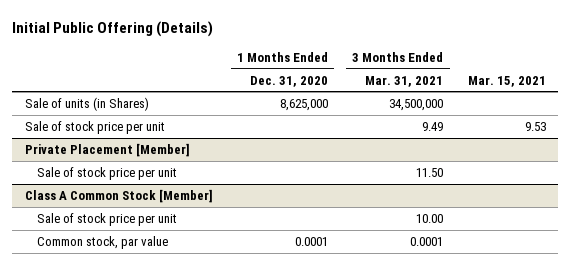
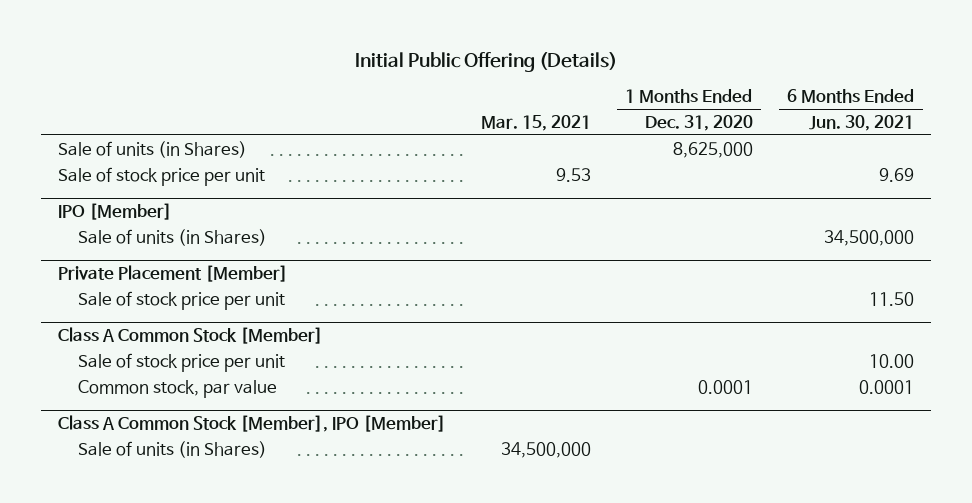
- | 1 Months Ended Dec. 31, 2020 | 3 Months Ended Mar. 31, 2021 | Mar. 15, 2021
+ | Mar. 15, 2021 | 1 Months Ended Dec. 31, 2020 | 6 Months Ended Jun. 30, 2021
+ IPO [Member]
+ Sale of units (in Shares) | | | 34,500,000
+ Class A Common Stock [Member], IPO [Member]
+ Sale of units (in Shares) | 34,500,000 | |

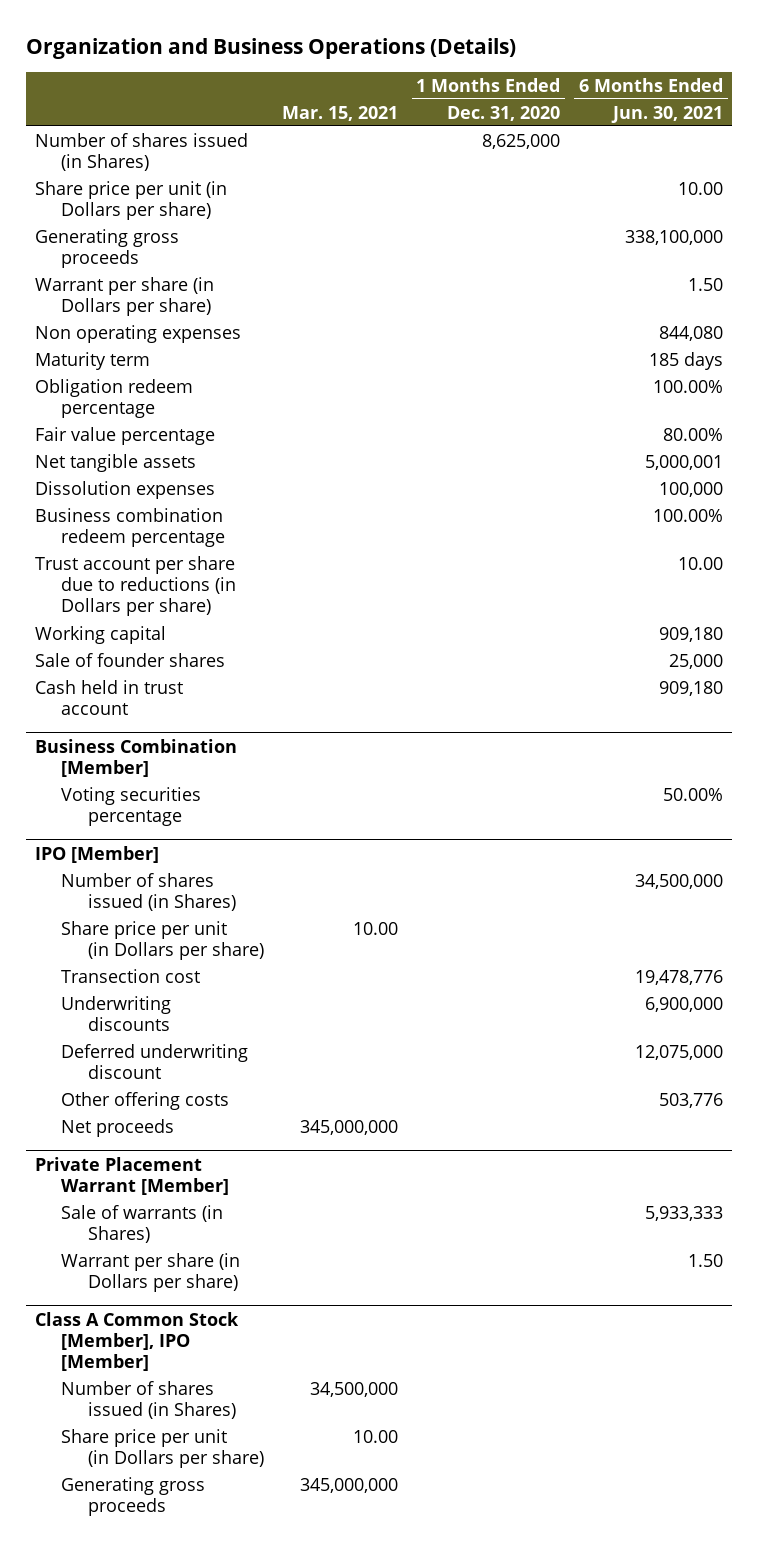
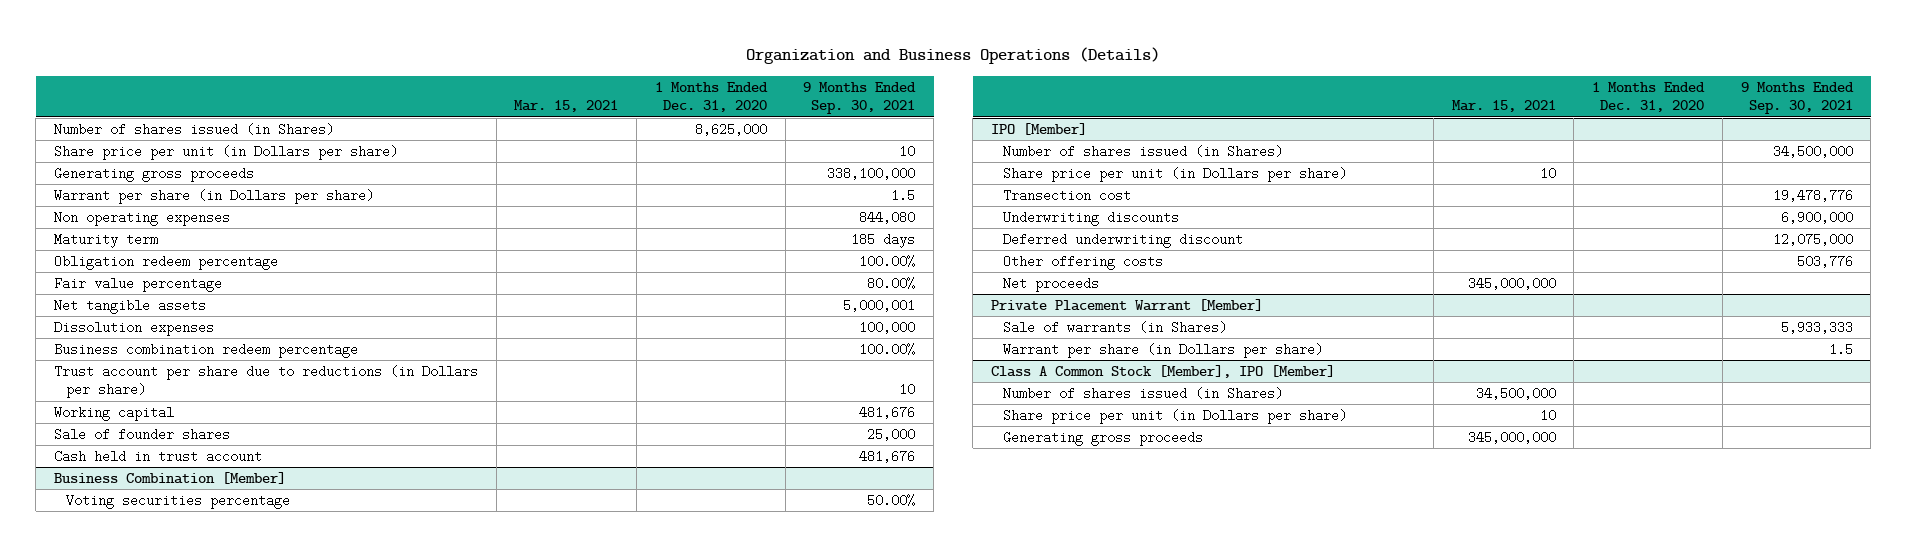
- | Mar. 15, 2021 | 1 Months Ended Dec. 31, 2020 | 6 Months Ended Jun. 30, 2021
+ | Mar. 15, 2021 | 1 Months Ended Dec. 31, 2020 | 9 Months Ended Sep. 30, 2021
@ IPO [Member]
- Share price per unit (in Dollars per share) | 10.00 | |
+ Share price per unit (in Dollars per share) | 10 | |
@ Class A Common Stock [Member], IPO [Member]
- Share price per unit (in Dollars per share) | 10.00 | |
+ Share price per unit (in Dollars per share) | 10 | |

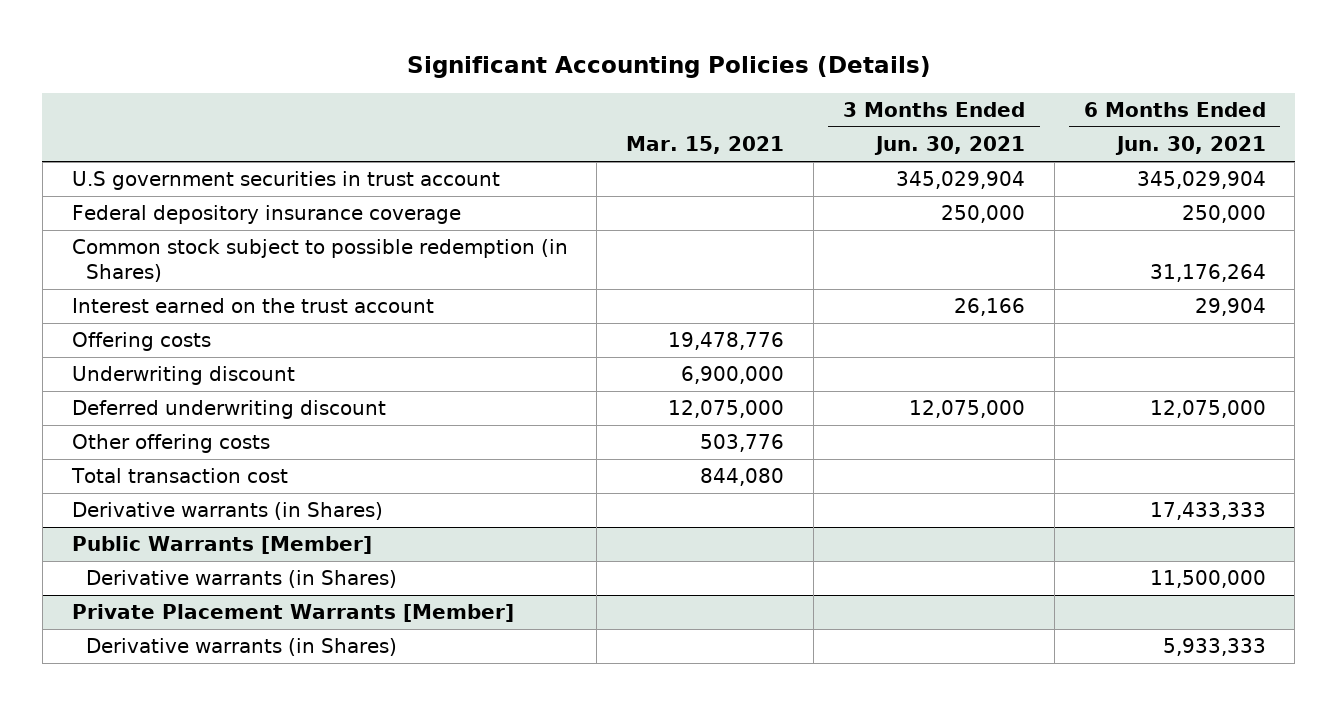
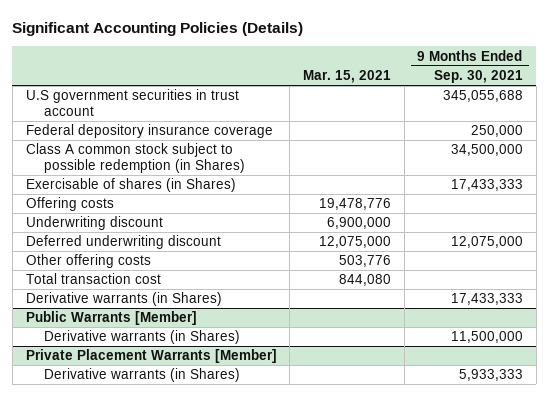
- | Mar. 15, 2021 | 3 Months Ended Jun. 30, 2021 | 6 Months Ended Jun. 30, 2021
+ | Mar. 15, 2021 | 9 Months Ended Sep. 30, 2021
- Common stock subject to possible redemption (in Shares) | | | 31,176,264
- Interest earned on the trust account | | 26,166 | 29,904
+ Class A common stock subject to possible redemption (in Shares) | | 34,500,000
+ Exercisable of shares (in Shares) | | 17,433,333

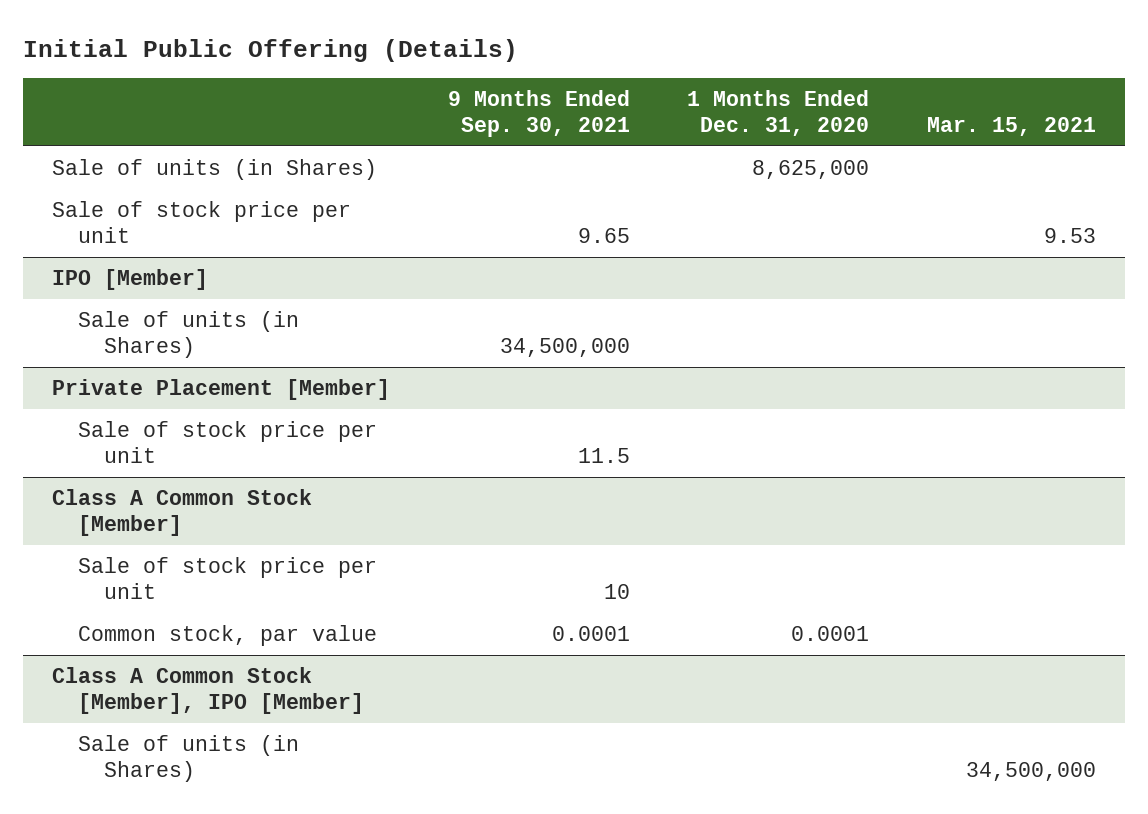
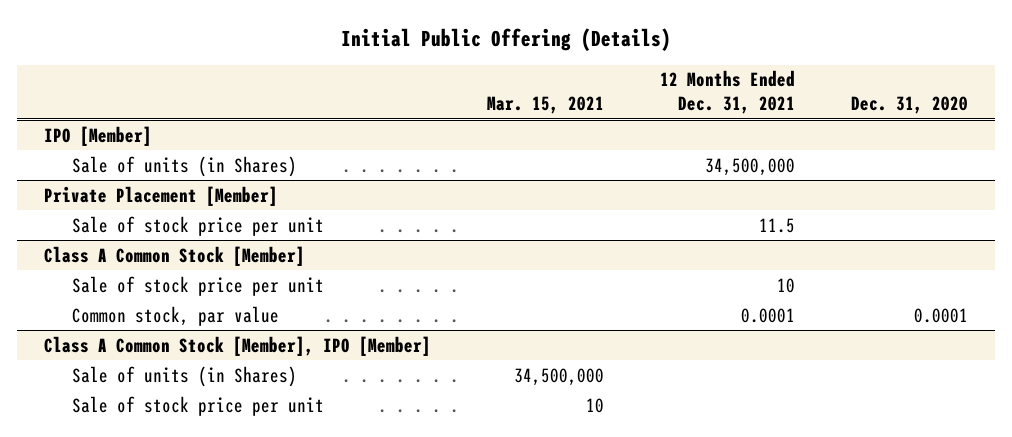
- | 9 Months Ended Sep. 30, 2021 | 1 Months Ended Dec. 31, 2020 | Mar. 15, 2021
+ | Mar. 15, 2021 | 12 Months Ended Dec. 31, 2021 | Dec. 31, 2020
- Sale of units (in Shares) | | 8,625,000 |
- Sale of stock price per unit | 9.65 | | 9.53
@ Class A Common Stock [Member], IPO [Member]
+ Sale of stock price per unit | 10 | |

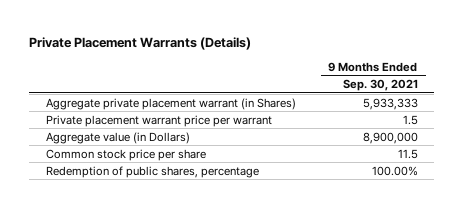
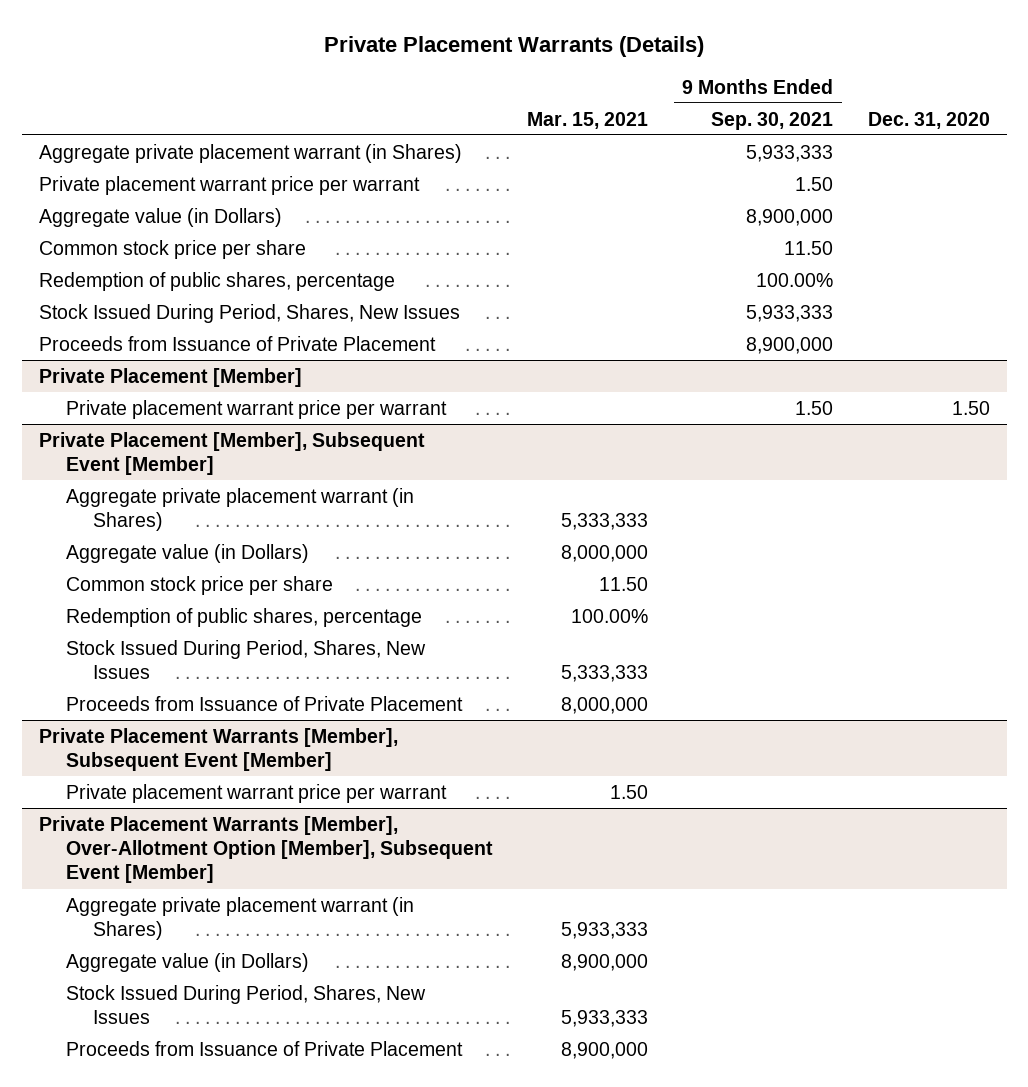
- | 9 Months Ended Sep. 30, 2021
+ | Mar. 15, 2021 | 9 Months Ended Sep. 30, 2021 | Dec. 31, 2020
- Private placement warrant price per warrant | 1.5
+ Private placement warrant price per warrant | | 1.50 |
- Common stock price per share | 11.5
+ Common stock price per share | | 11.50 |
+ Stock Issued During Period, Shares, New Issues | | 5,933,333 |
+ Proceeds from Issuance of Private Placement | | 8,900,000 |
+ Private Placement [Member]
+ Private placement warrant price per warrant | | 1.50 | 1.50
+ Private Placement [Member], Subsequent Event [Member]
+ Aggregate private placement warrant (in Shares) | 5,333,333 | |
+ Aggregate value (in Dollars) | 8,000,000 | |
+ Common stock price per share | 11.50 | |
+ Redemption of public shares, percentage | 100.00% | |
+ Stock Issued During Period, Shares, New Issues | 5,333,333 | |
+ Proceeds from Issuance of Private Placement | 8,000,000 | |
+ Private Placement Warrants [Member], Subsequent Event [Member]
+ Private placement warrant price per warrant | 1.50 | |
+ Private Placement Warrants [Member], Over-Allotment Option [Member], Subsequent Event [Member]
+ Aggregate private placement warrant (in Shares) | 5,933,333 | |
+ Aggregate value (in Dollars) | 8,900,000 | |
+ Stock Issued During Period, Shares, New Issues | 5,933,333 | |
+ Proceeds from Issuance of Private Placement | 8,900,000 | |

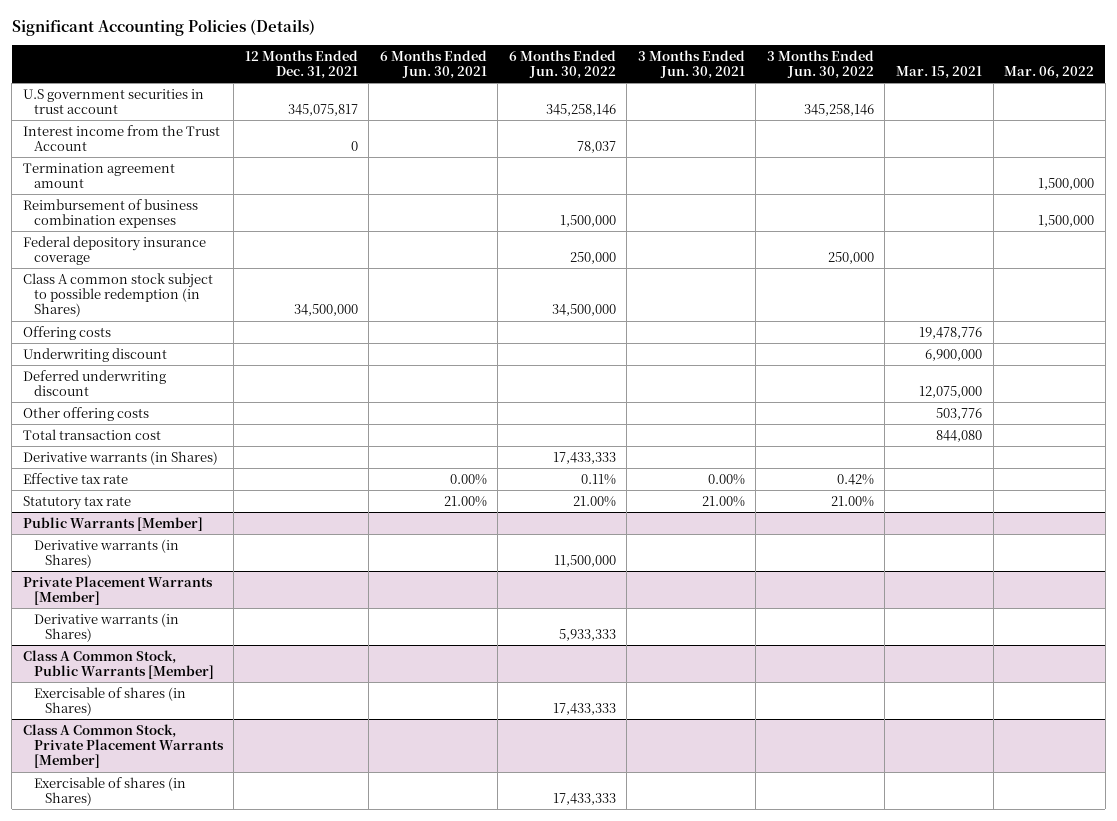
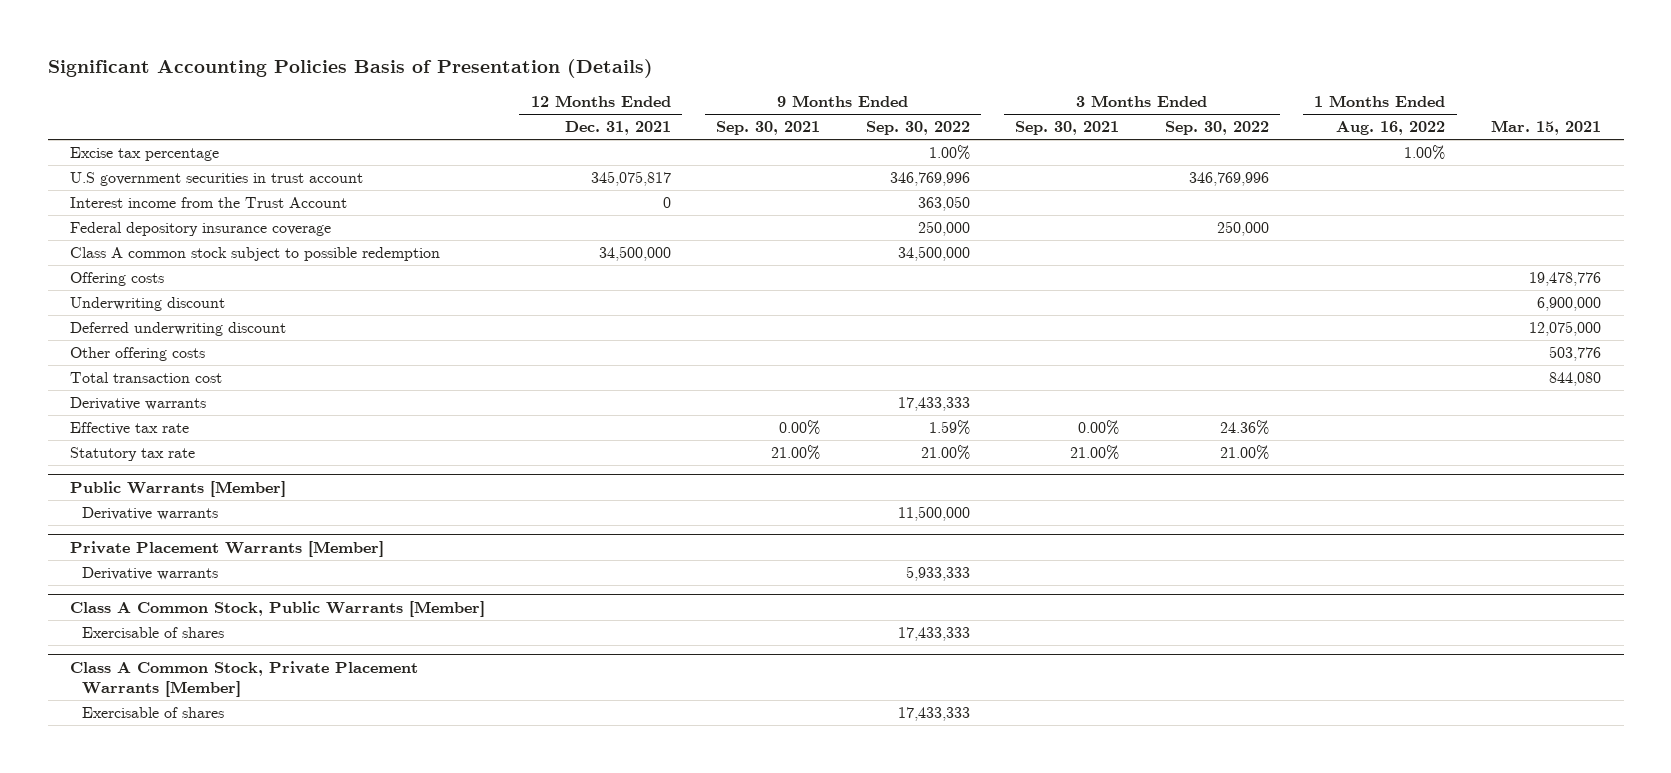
- Significant Accounting Policies (Details)
+ Significant Accounting Policies Basis of Presentation (Details)
- | 12 Months Ended Dec. 31, 2021 | 6 Months Ended Jun. 30, 2021 | 6 Months Ended Jun. 30, 2022 | 3 Months Ended Jun. 30, 2021 | 3 Months Ended Jun. 30, 2022 | Mar. 15, 2021 | Mar. 06, 2022
+ | 12 Months Ended Dec. 31, 2021 | 9 Months Ended Sep. 30, 2021 | 9 Months Ended Sep. 30, 2022 | 3 Months Ended Sep. 30, 2021 | 3 Months Ended Sep. 30, 2022 | 1 Months Ended Aug. 16, 2022 | Mar. 15, 2021
+ Excise tax percentage | | | 1.00% | | | 1.00% |
- Termination agreement amount | | | | | | | 1,500,000
- Reimbursement of business combination expenses | | | 1,500,000 | | | | 1,500,000
- Class A common stock subject to possible redemption (in Shares) | 34,500,000 | | 34,500,000 | | | |
+ Class A common stock subject to possible redemption | 34,500,000 | | 34,500,000 | | | |
- Derivative warrants (in Shares) | | | 17,433,333 | | | |
+ Derivative warrants | | | 17,433,333 | | | |
@ Public Warrants [Member]
- Derivative warrants (in Shares) | | | 11,500,000 | | | |
+ Derivative warrants | | | 11,500,000 | | | |
@ Private Placement Warrants [Member]
- Derivative warrants (in Shares) | | | 5,933,333 | | | |
+ Derivative warrants | | | 5,933,333 | | | |
@ Class A Common Stock, Public Warrants [Member]
- Exercisable of shares (in Shares) | | | 17,433,333 | | | |
+ Exercisable of shares | | | 17,433,333 | | | |
@ Class A Common Stock, Private Placement Warrants [Member]
- Exercisable of shares (in Shares) | | | 17,433,333 | | | |
+ Exercisable of shares | | | 17,433,333 | | | |

